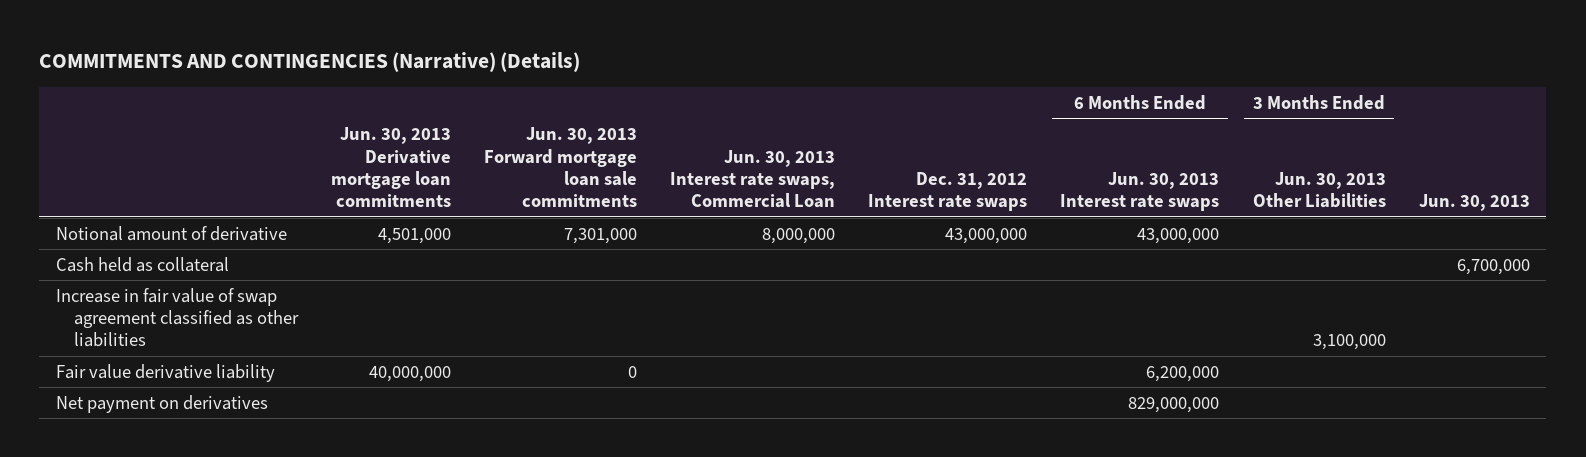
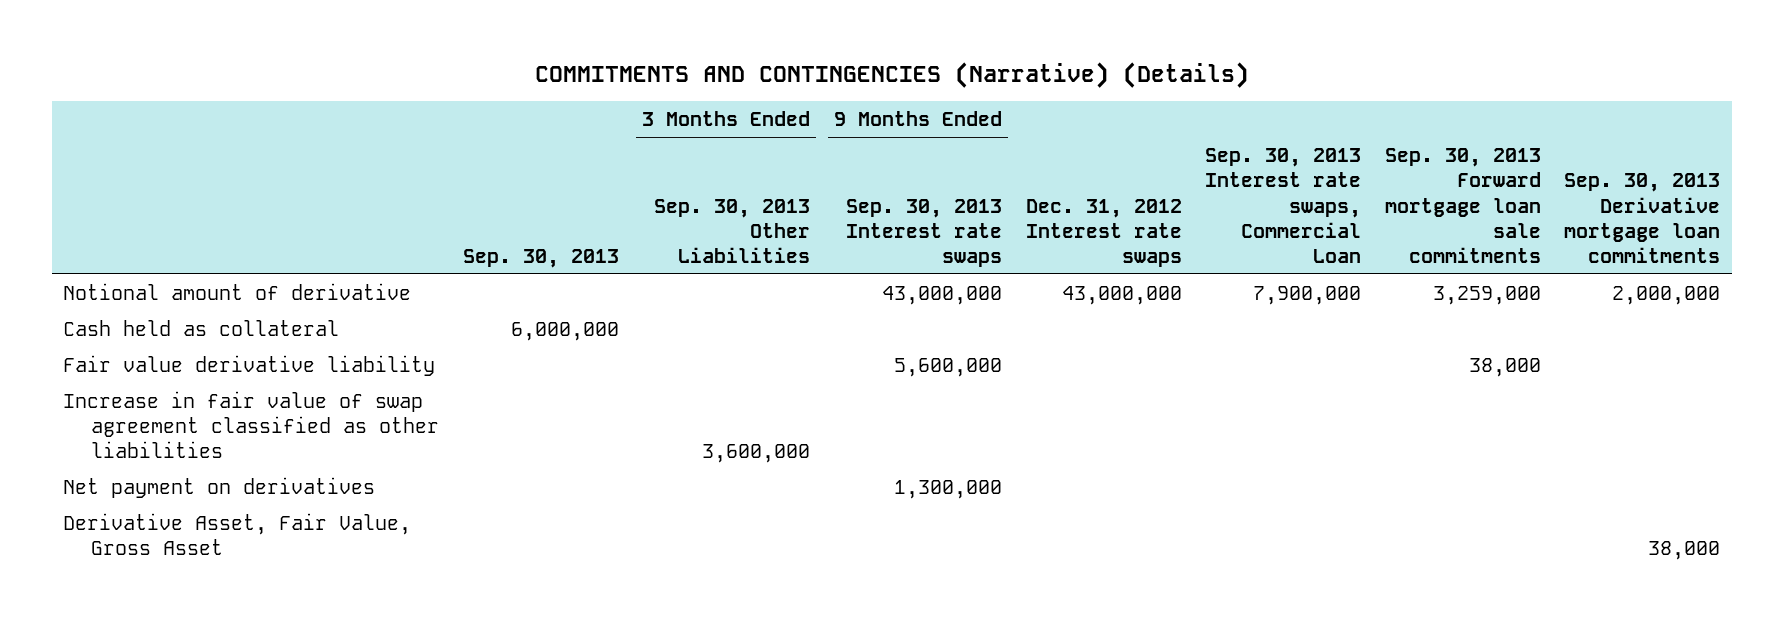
- | Jun. 30, 2013 Derivative mortgage loan commitments | Jun. 30, 2013 Forward mortgage loan sale commitments | Jun. 30, 2013 Interest rate swaps, Commercial Loan | Dec. 31, 2012 Interest rate swaps | 6 Months Ended Jun. 30, 2013 Interest rate swaps | 3 Months Ended Jun. 30, 2013 Other Liabilities | Jun. 30, 2013
+ | Sep. 30, 2013 | 3 Months Ended Sep. 30, 2013 Other Liabilities | 9 Months Ended Sep. 30, 2013 Interest rate swaps | Dec. 31, 2012 Interest rate swaps | Sep. 30, 2013 Interest rate swaps, Commercial Loan | Sep. 30, 2013 Forward mortgage loan sale commitments | Sep. 30, 2013 Derivative mortgage loan commitments
moved down: Increase in fair value of swap agreement classified as other liabilities | | 3,600,000 | | | | |
+ Derivative Asset, Fair Value, Gross Asset | | | | | | | 38,000

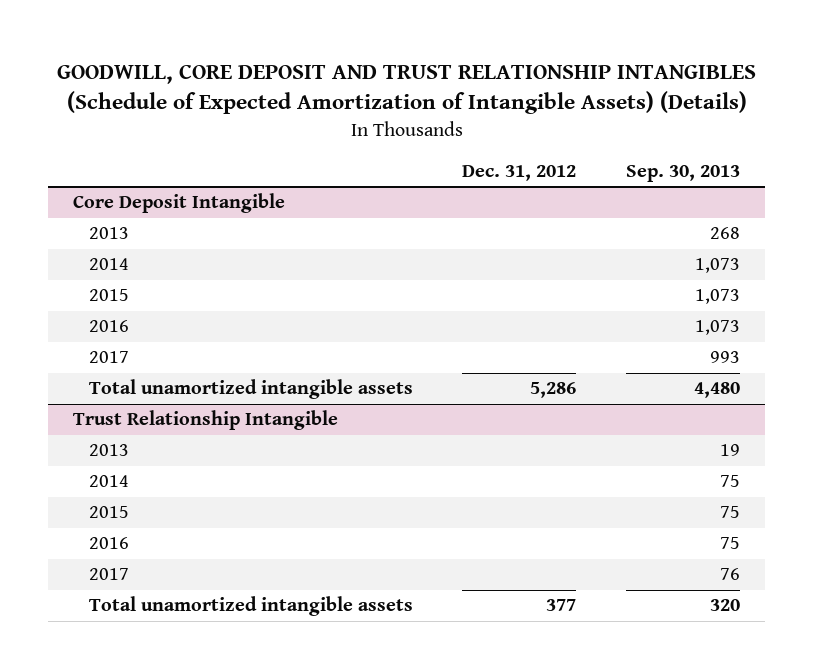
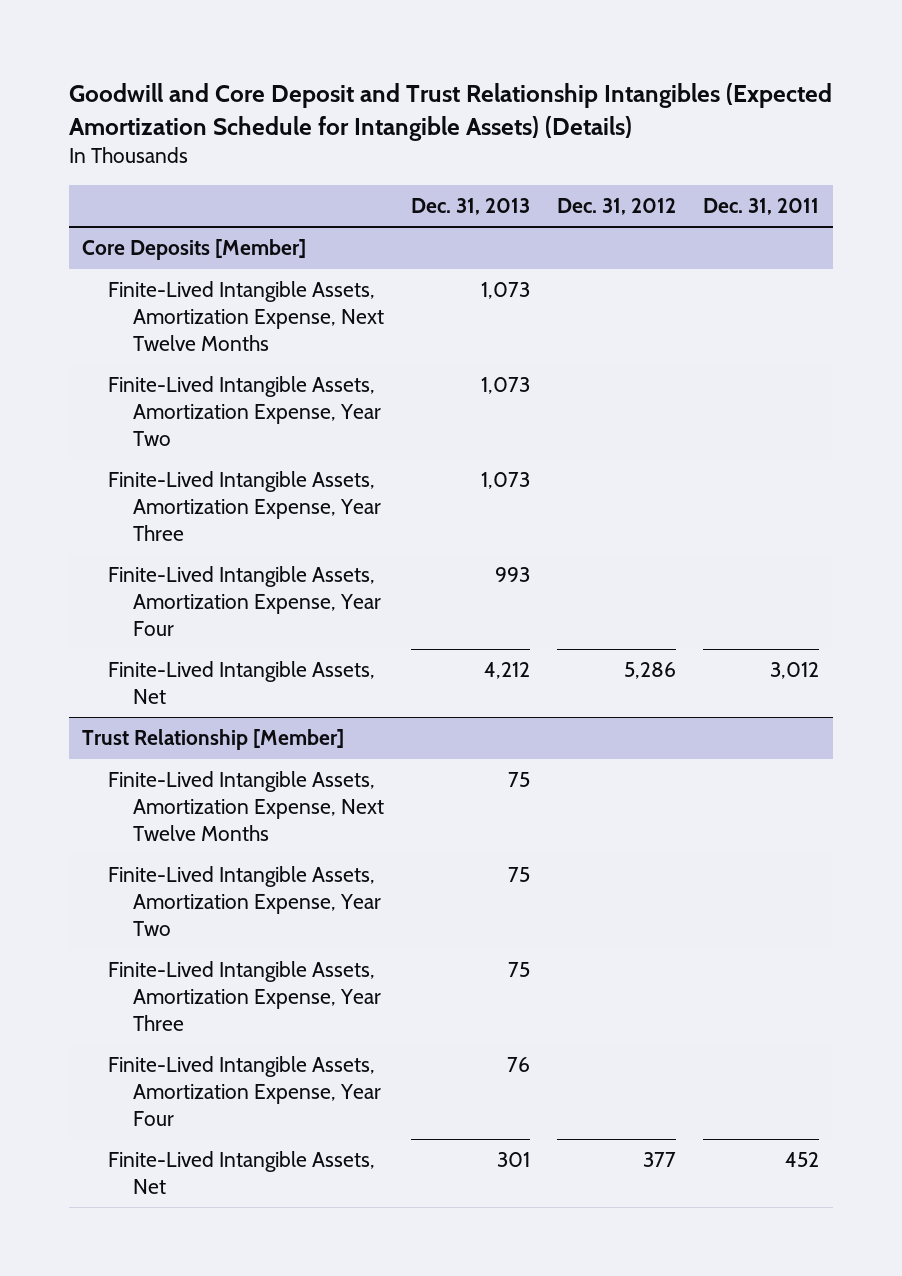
- GOODWILL, CORE DEPOSIT AND TRUST RELATIONSHIP INTANGIBLES (Schedule of Expected Amortization of Intangible Assets) (Details)
+ Goodwill and Core Deposit and Trust Relationship Intangibles (Expected Amortization Schedule for Intangible Assets) (Details)
- | Dec. 31, 2012 | Sep. 30, 2013
+ | Dec. 31, 2013 | Dec. 31, 2012 | Dec. 31, 2011
- Core Deposit Intangible
- 2013 | | 268
- 2014 | | 1,073
- 2015 | | 1,073
- 2016 | | 1,073
- 2017 | | 993
- Total unamortized intangible assets | 5,286 | 4,480
- Trust Relationship Intangible
- 2013 | | 19
- 2014 | | 75
- 2015 | | 75
- 2016 | | 75
- 2017 | | 76
- Total unamortized intangible assets | 377 | 320
+ Core Deposits [Member]
+ Finite-Lived Intangible Assets, Amortization Expense, Next Twelve Months | 1,073 | |
+ Finite-Lived Intangible Assets, Amortization Expense, Year Two | 1,073 | |
+ Finite-Lived Intangible Assets, Amortization Expense, Year Three | 1,073 | |
+ Finite-Lived Intangible Assets, Amortization Expense, Year Four | 993 | |
+ Finite-Lived Intangible Assets, Net | 4,212 | 5,286 | 3,012
+ Trust Relationship [Member]
+ Finite-Lived Intangible Assets, Amortization Expense, Next Twelve Months | 75 | |
+ Finite-Lived Intangible Assets, Amortization Expense, Year Two | 75 | |
+ Finite-Lived Intangible Assets, Amortization Expense, Year Three | 75 | |
+ Finite-Lived Intangible Assets, Amortization Expense, Year Four | 76 | |
+ Finite-Lived Intangible Assets, Net | 301 | 377 | 452

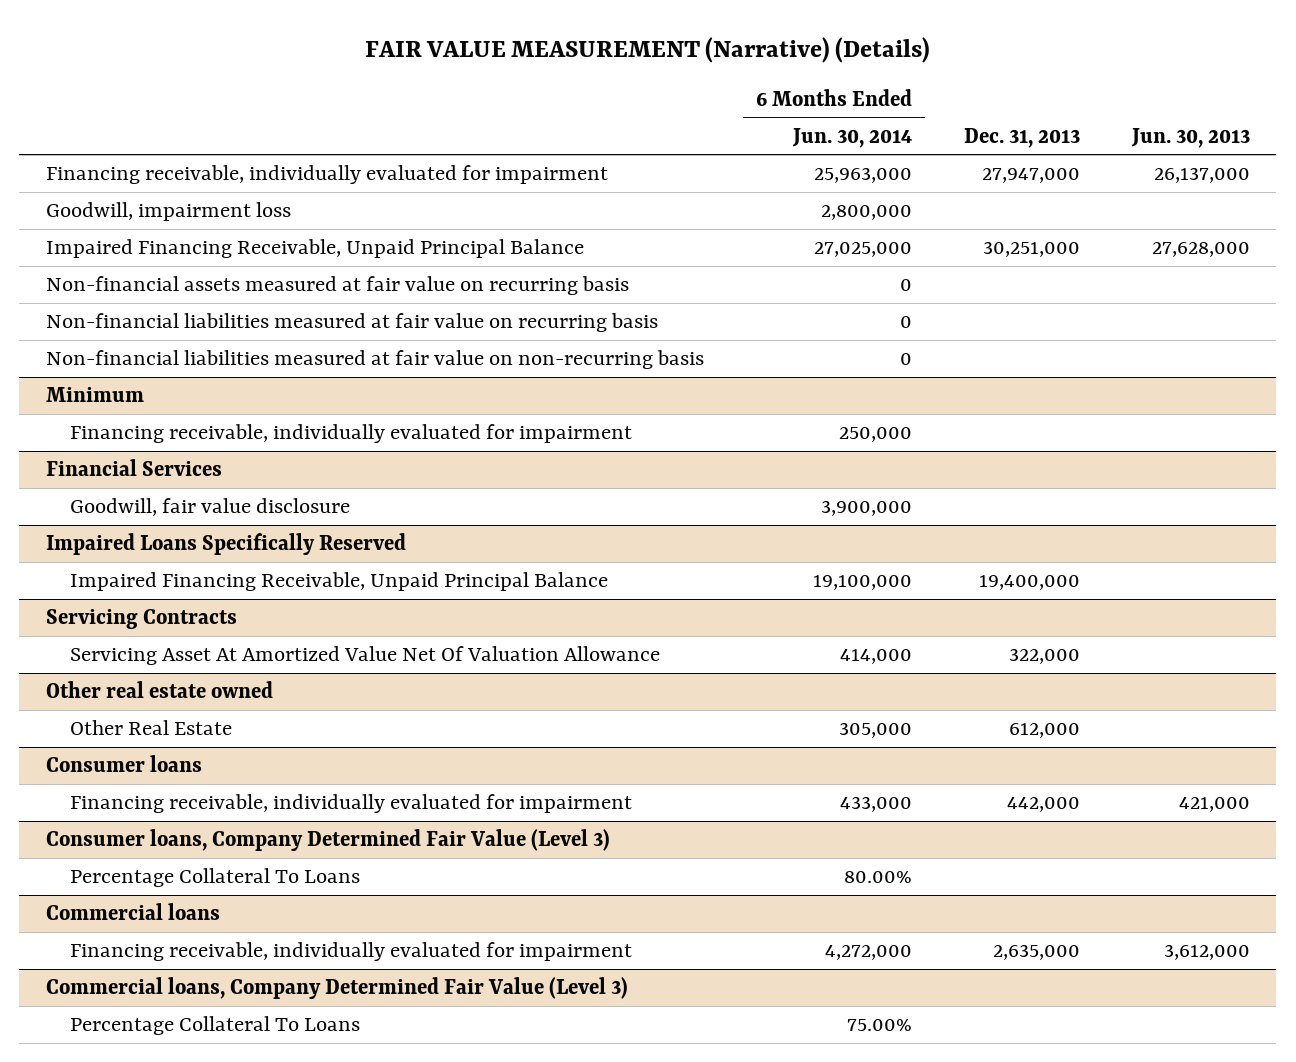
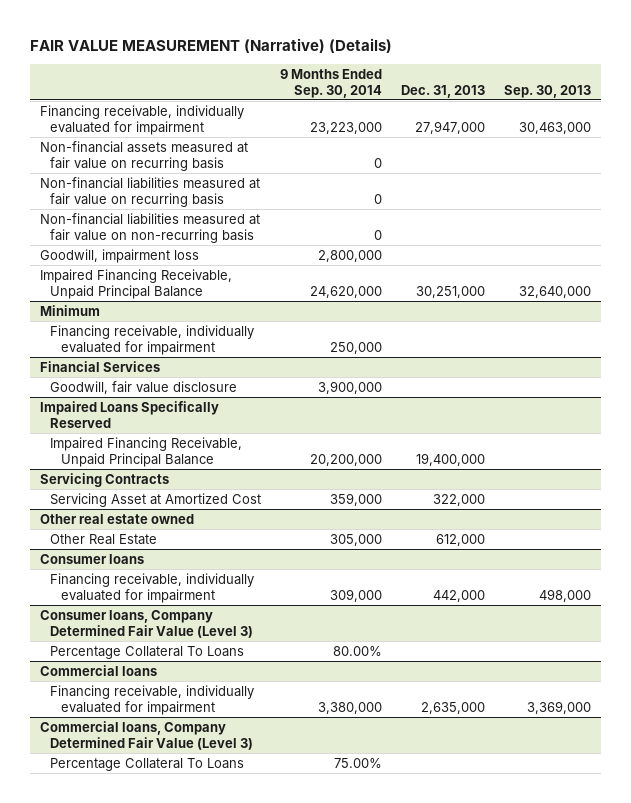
- | 6 Months Ended Jun. 30, 2014 | Dec. 31, 2013 | Jun. 30, 2013
+ | 9 Months Ended Sep. 30, 2014 | Dec. 31, 2013 | Sep. 30, 2013
moved down: Goodwill, impairment loss | 2,800,000 | |
moved down: Impaired Financing Receivable, Unpaid Principal Balance | 24,620,000 | 30,251,000 | 32,640,000
@ Servicing Contracts
- Servicing Asset At Amortized Value Net Of Valuation Allowance | 414,000 | 322,000 |
+ Servicing Asset at Amortized Cost | 359,000 | 322,000 |

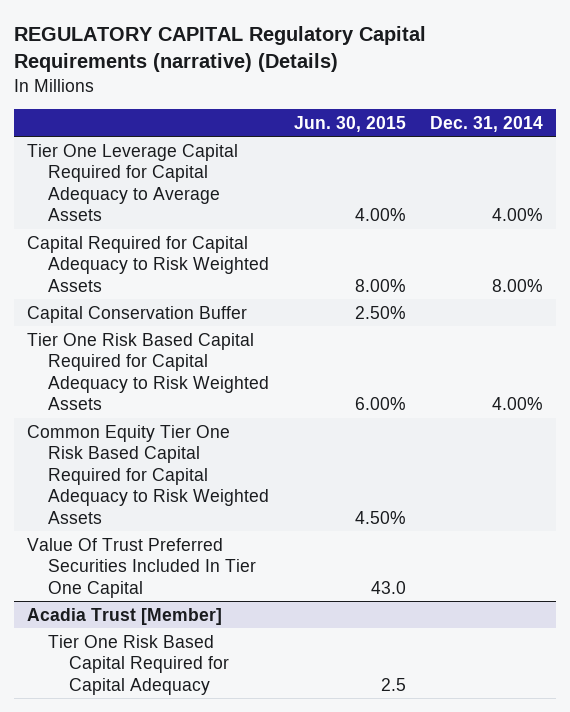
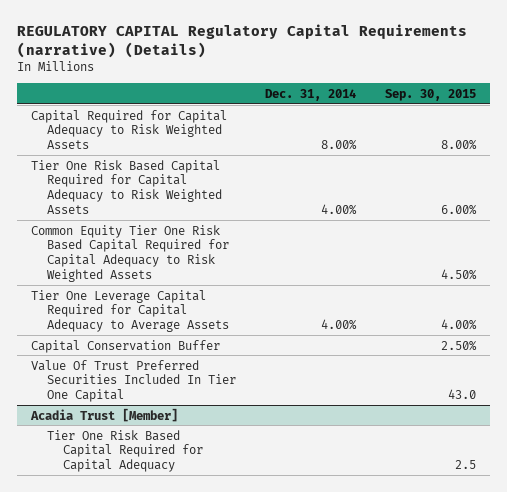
- | Jun. 30, 2015 | Dec. 31, 2014
+ | Dec. 31, 2014 | Sep. 30, 2015
moved down: Tier One Leverage Capital Required for Capital Adequacy to Average Assets | 4.00% | 4.00%
moved down: Capital Conservation Buffer | | 2.50%

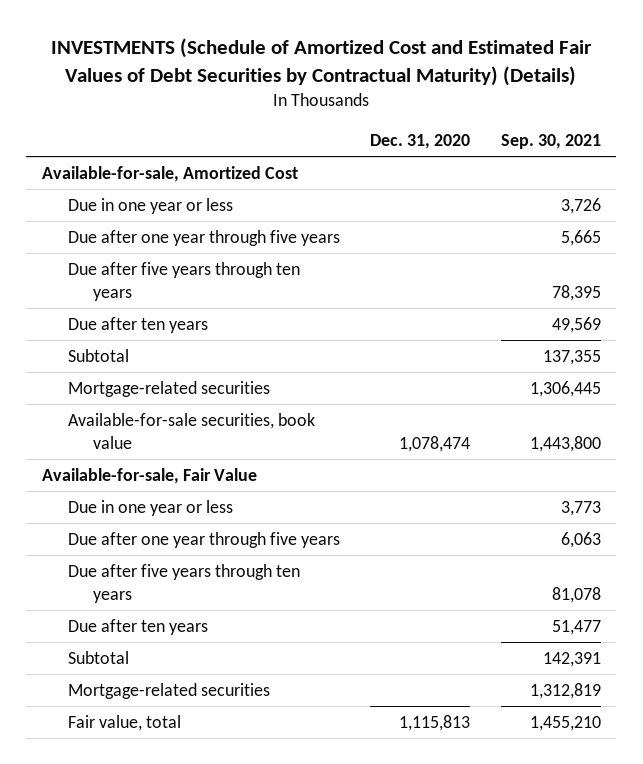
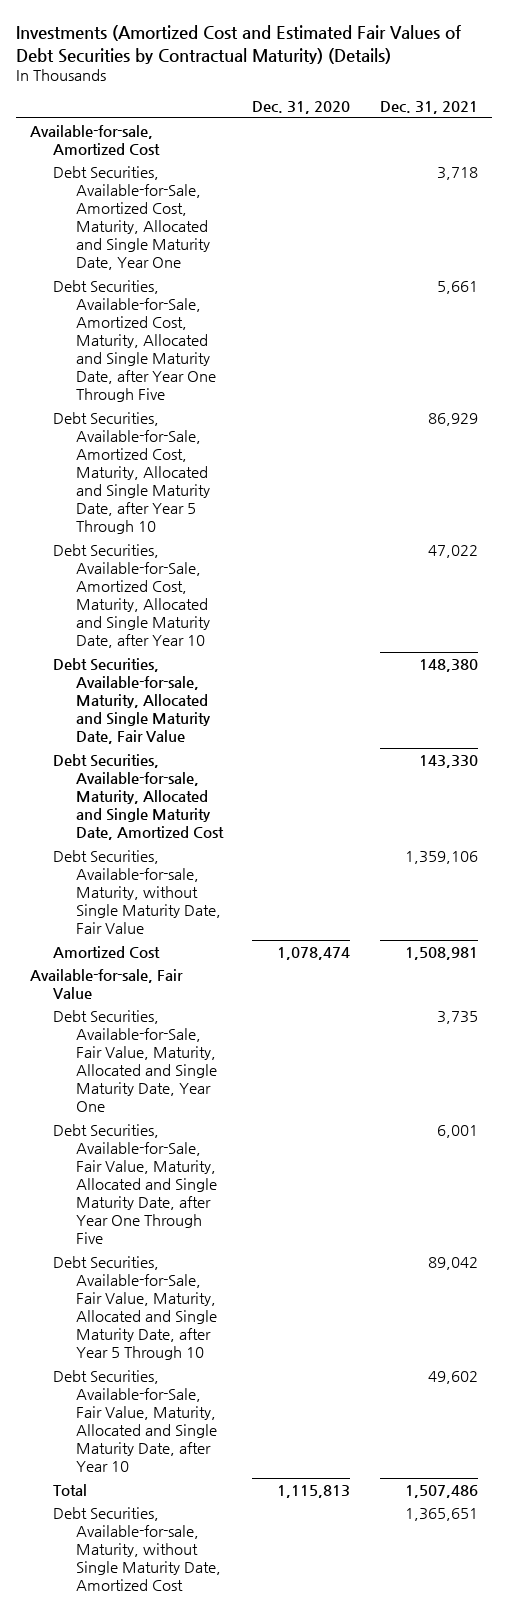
- INVESTMENTS (Schedule of Amortized Cost and Estimated Fair Values of Debt Securities by Contractual Maturity) (Details)
+ Investments (Amortized Cost and Estimated Fair Values of Debt Securities by Contractual Maturity) (Details)
- | Dec. 31, 2020 | Sep. 30, 2021
+ | Dec. 31, 2020 | Dec. 31, 2021
- Due in one year or less | | 3,726
- Due after one year through five years | | 5,665
- Due after five years through ten years | | 78,395
- Due after ten years | | 49,569
- Subtotal | | 137,355
- Mortgage-related securities | | 1,306,445
- Available-for-sale securities, book value | 1,078,474 | 1,443,800
+ Debt Securities, Available-for-Sale, Amortized Cost, Maturity, Allocated and Single Maturity Date, Year One | | 3,718
+ Debt Securities, Available-for-Sale, Amortized Cost, Maturity, Allocated and Single Maturity Date, after Year One Through Five | | 5,661
+ Debt Securities, Available-for-Sale, Amortized Cost, Maturity, Allocated and Single Maturity Date, after Year 5 Through 10 | | 86,929
+ Debt Securities, Available-for-Sale, Amortized Cost, Maturity, Allocated and Single Maturity Date, after Year 10 | | 47,022
+ Debt Securities, Available-for-sale, Maturity, Allocated and Single Maturity Date, Fair Value | | 148,380
+ Debt Securities, Available-for-sale, Maturity, Allocated and Single Maturity Date, Amortized Cost | | 143,330
+ Debt Securities, Available-for-sale, Maturity, without Single Maturity Date, Fair Value | | 1,359,106
+ Amortized Cost | 1,078,474 | 1,508,981
- Due in one year or less | | 3,773
- Due after one year through five years | | 6,063
- Due after five years through ten years | | 81,078
- Due after ten years | | 51,477
- Subtotal | | 142,391
- Mortgage-related securities | | 1,312,819
- Fair value, total | 1,115,813 | 1,455,210
+ Debt Securities, Available-for-Sale, Fair Value, Maturity, Allocated and Single Maturity Date, Year One | | 3,735
+ Debt Securities, Available-for-Sale, Fair Value, Maturity, Allocated and Single Maturity Date, after Year One Through Five | | 6,001
+ Debt Securities, Available-for-Sale, Fair Value, Maturity, Allocated and Single Maturity Date, after Year 5 Through 10 | | 89,042
+ Debt Securities, Available-for-Sale, Fair Value, Maturity, Allocated and Single Maturity Date, after Year 10 | | 49,602
+ Total | 1,115,813 | 1,507,486
+ Debt Securities, Available-for-sale, Maturity, without Single Maturity Date, Amortized Cost | | 1,365,651

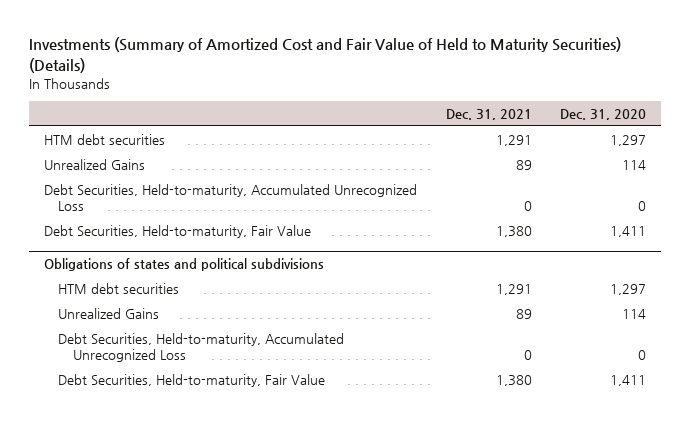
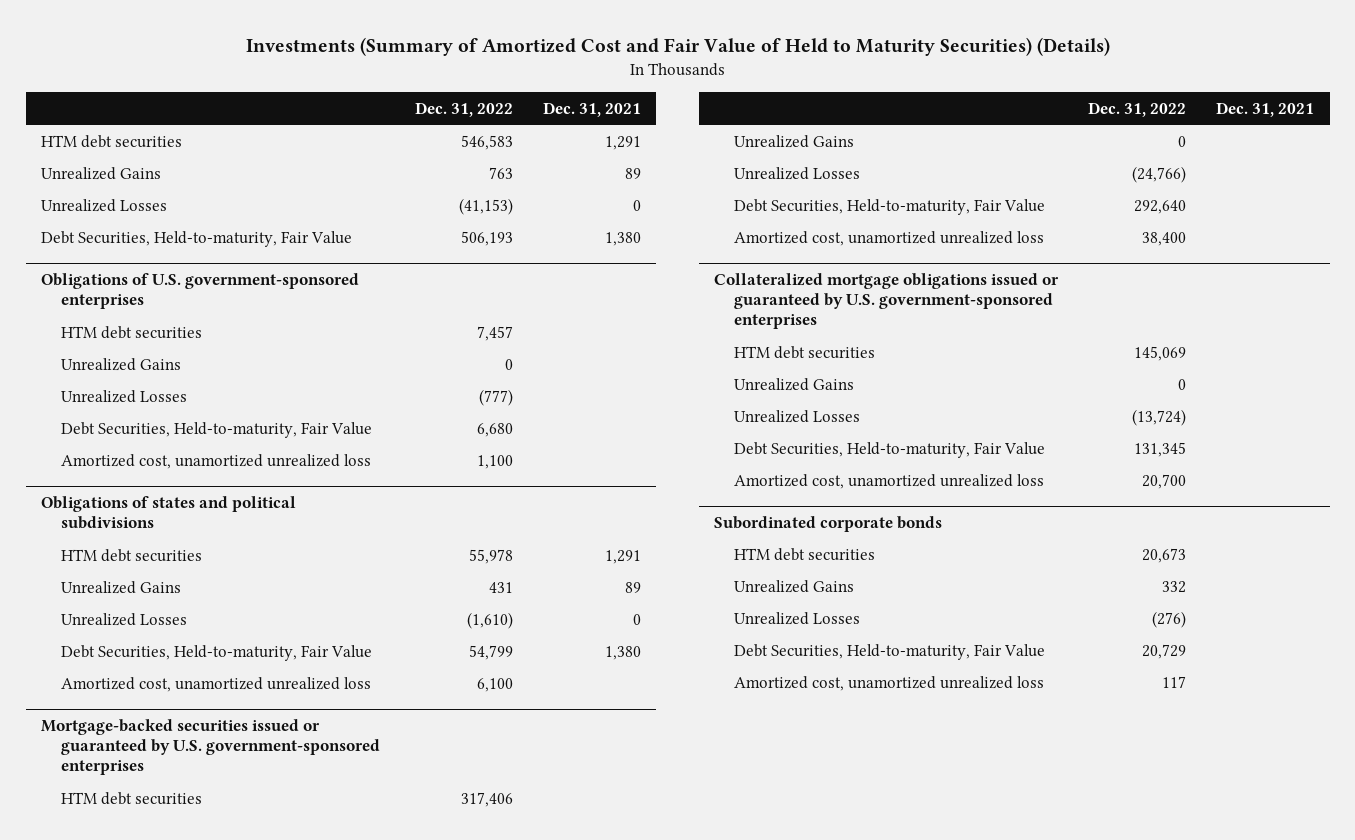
- | Dec. 31, 2021 | Dec. 31, 2020
+ | Dec. 31, 2022 | Dec. 31, 2021
- Debt Securities, Held-to-maturity, Accumulated Unrecognized Loss | 0 | 0
+ Unrealized Losses | (41,153) | 0
+ Obligations of U.S. government-sponsored enterprises
+ HTM debt securities | 7,457 |
+ Unrealized Gains | 0 |
+ Unrealized Losses | (777) |
+ Debt Securities, Held-to-maturity, Fair Value | 6,680 |
+ Amortized cost, unamortized unrealized loss | 1,100 |
@ Obligations of states and political subdivisions
- Debt Securities, Held-to-maturity, Accumulated Unrecognized Loss | 0 | 0
+ Unrealized Losses | (1,610) | 0
+ Amortized cost, unamortized unrealized loss | 6,100 |
+ Mortgage-backed securities issued or guaranteed by U.S. government-sponsored enterprises
+ HTM debt securities | 317,406 |
+ Unrealized Gains | 0 |
+ Unrealized Losses | (24,766) |
+ Debt Securities, Held-to-maturity, Fair Value | 292,640 |
+ Amortized cost, unamortized unrealized loss | 38,400 |
+ Collateralized mortgage obligations issued or guaranteed by U.S. government-sponsored enterprises
+ HTM debt securities | 145,069 |
+ Unrealized Gains | 0 |
+ Unrealized Losses | (13,724) |
+ Debt Securities, Held-to-maturity, Fair Value | 131,345 |
+ Amortized cost, unamortized unrealized loss | 20,700 |
+ Subordinated corporate bonds
+ HTM debt securities | 20,673 |
+ Unrealized Gains | 332 |
+ Unrealized Losses | (276) |
+ Debt Securities, Held-to-maturity, Fair Value | 20,729 |
+ Amortized cost, unamortized unrealized loss | 117 |

